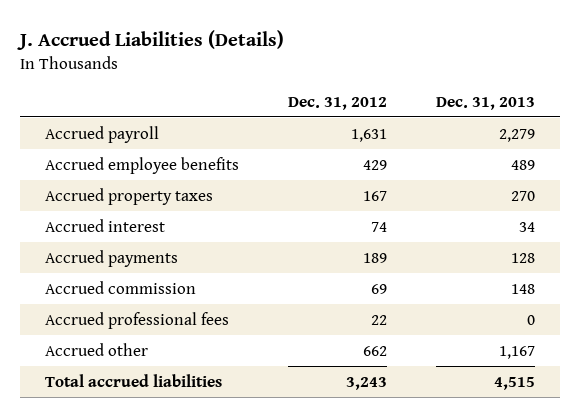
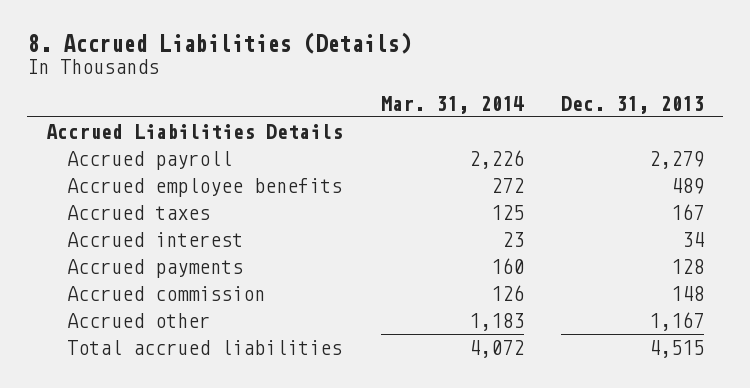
- J. Accrued Liabilities (Details)
+ 8. Accrued Liabilities (Details)
- | Dec. 31, 2012 | Dec. 31, 2013
+ | Mar. 31, 2014 | Dec. 31, 2013
+ Accrued Liabilities Details
- Accrued property taxes | 167 | 270
+ Accrued taxes | 125 | 167
- Accrued professional fees | 22 | 0

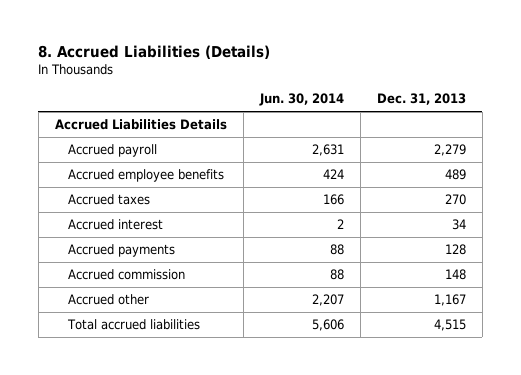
- | Mar. 31, 2014 | Dec. 31, 2013
+ | Jun. 30, 2014 | Dec. 31, 2013
- Accrued taxes | 125 | 167
+ Accrued taxes | 166 | 270

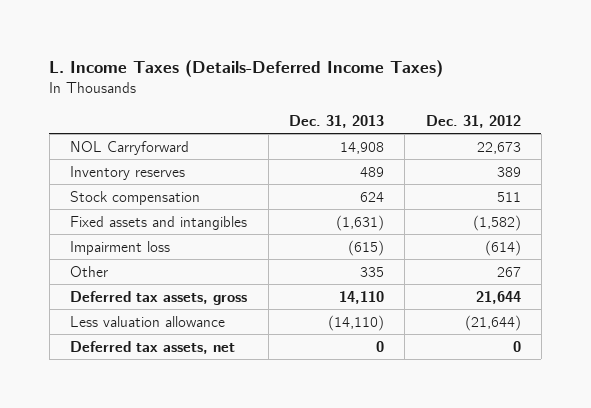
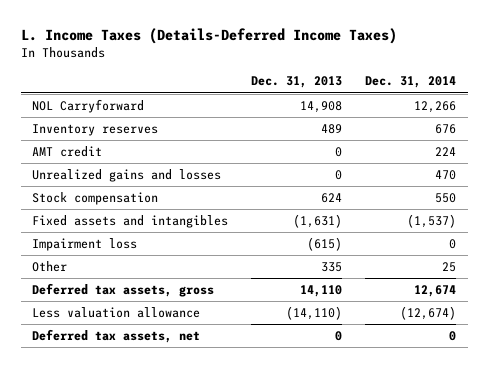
- | Dec. 31, 2013 | Dec. 31, 2012
+ | Dec. 31, 2013 | Dec. 31, 2014
+ AMT credit | 0 | 224
+ Unrealized gains and losses | 0 | 470

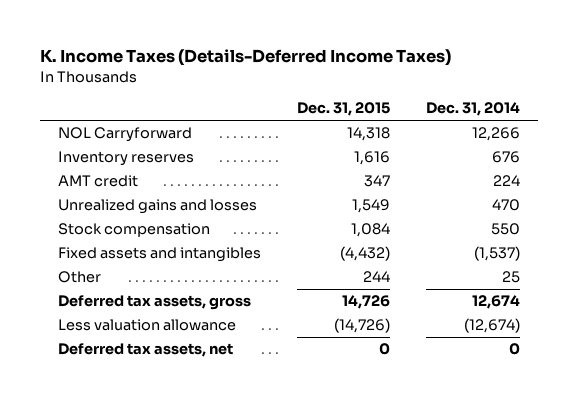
- L. Income Taxes (Details-Deferred Income Taxes)
+ K. Income Taxes (Details-Deferred Income Taxes)
- | Dec. 31, 2013 | Dec. 31, 2014
+ | Dec. 31, 2015 | Dec. 31, 2014
- Impairment loss | (615) | 0

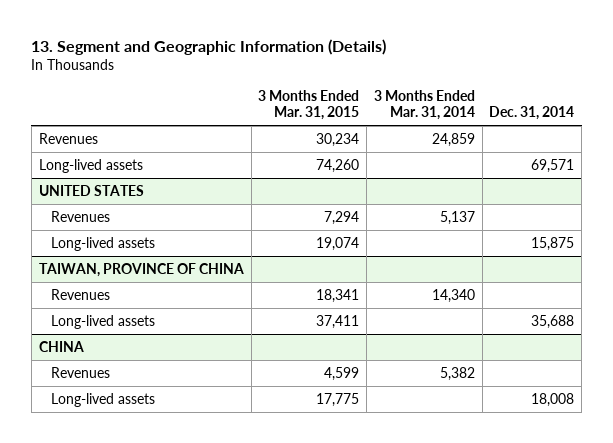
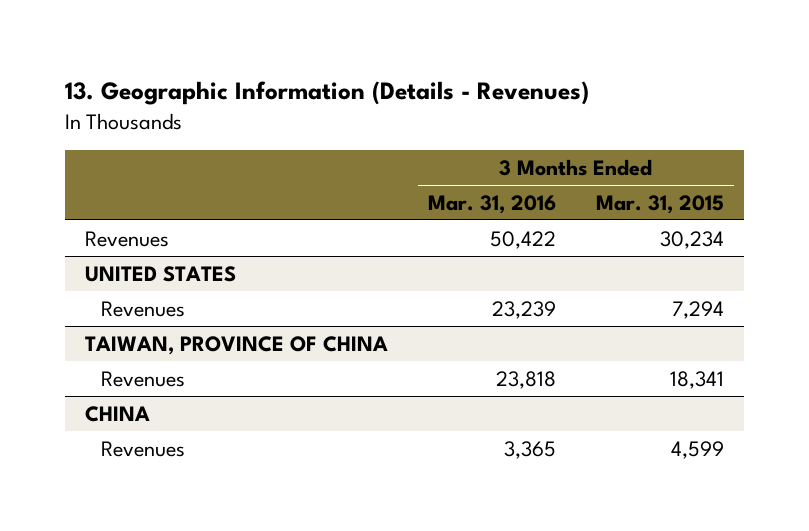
- 13. Segment and Geographic Information (Details)
+ 13. Geographic Information (Details - Revenues)
- | 3 Months Ended Mar. 31, 2015 | 3 Months Ended Mar. 31, 2014 | Dec. 31, 2014
+ | 3 Months Ended Mar. 31, 2016 | 3 Months Ended Mar. 31, 2015
- Long-lived assets | 74,260 | | 69,571
@ UNITED STATES
- Long-lived assets | 19,074 | | 15,875
@ TAIWAN, PROVINCE OF CHINA
- Long-lived assets | 37,411 | | 35,688
@ CHINA
- Long-lived assets | 17,775 | | 18,008

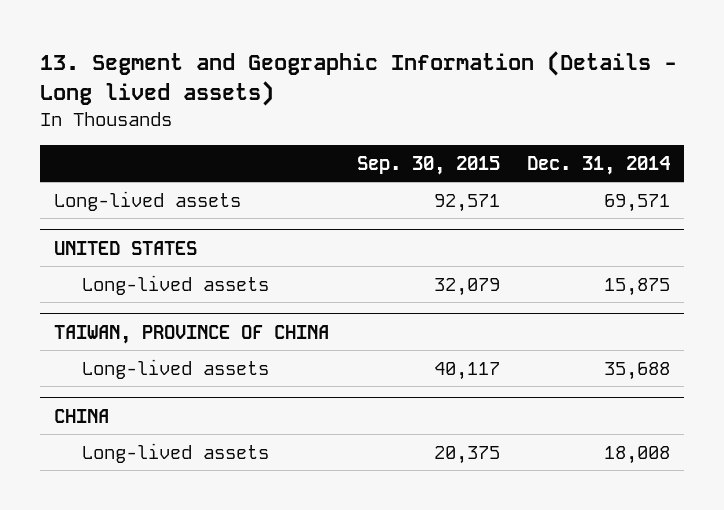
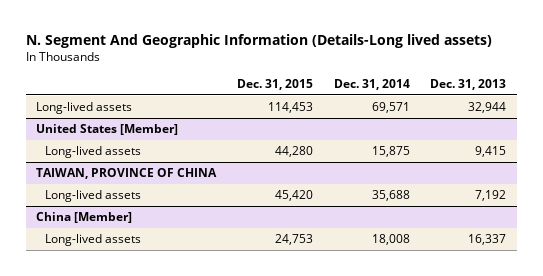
- 13. Segment and Geographic Information (Details - Long lived assets)
+ N. Segment And Geographic Information (Details-Long lived assets)
- | Sep. 30, 2015 | Dec. 31, 2014
+ | Dec. 31, 2015 | Dec. 31, 2014 | Dec. 31, 2013
- UNITED STATES
+ United States [Member]
- CHINA
+ China [Member]

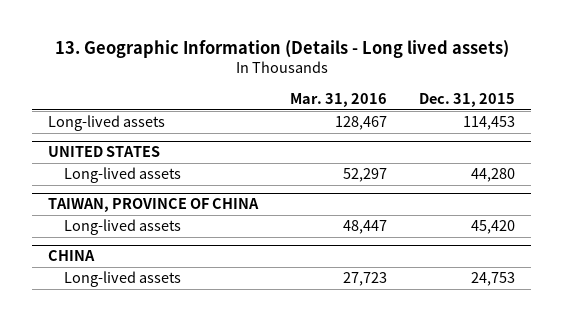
- N. Segment And Geographic Information (Details-Long lived assets)
+ 13. Geographic Information (Details - Long lived assets)
- | Dec. 31, 2015 | Dec. 31, 2014 | Dec. 31, 2013
+ | Mar. 31, 2016 | Dec. 31, 2015
- United States [Member]
+ UNITED STATES
- China [Member]
+ CHINA

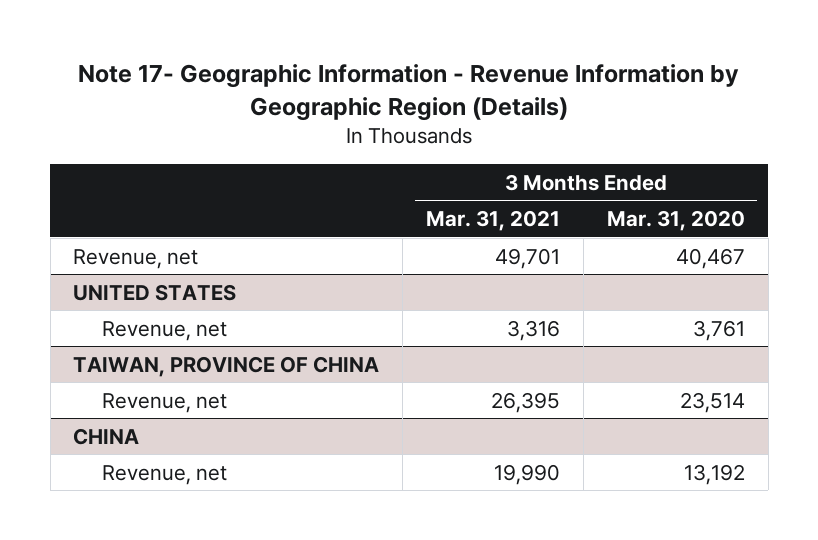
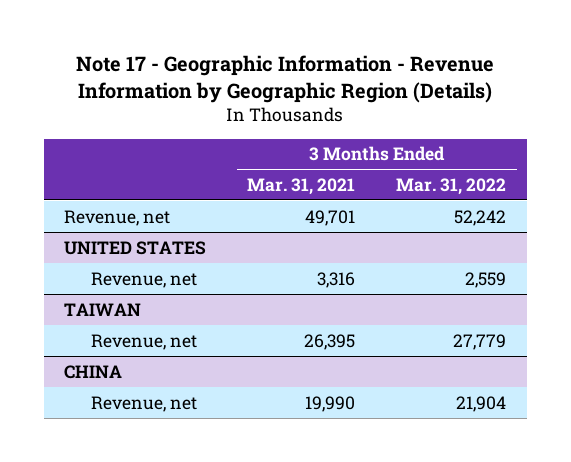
- Note 17- Geographic Information - Revenue Information by Geographic Region (Details)
+ Note 17 - Geographic Information - Revenue Information by Geographic Region (Details)
- | 3 Months Ended Mar. 31, 2021 | 3 Months Ended Mar. 31, 2020
+ | 3 Months Ended Mar. 31, 2021 | 3 Months Ended Mar. 31, 2022
- TAIWAN, PROVINCE OF CHINA
+ TAIWAN

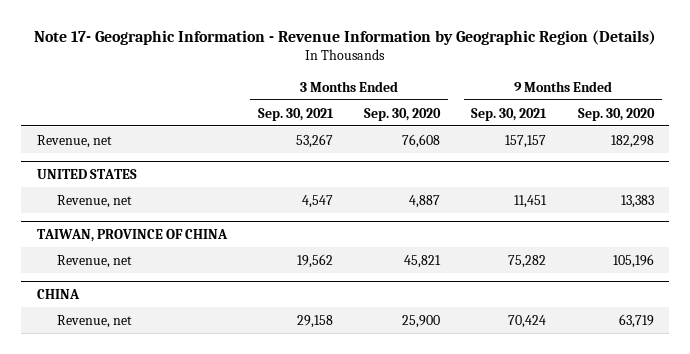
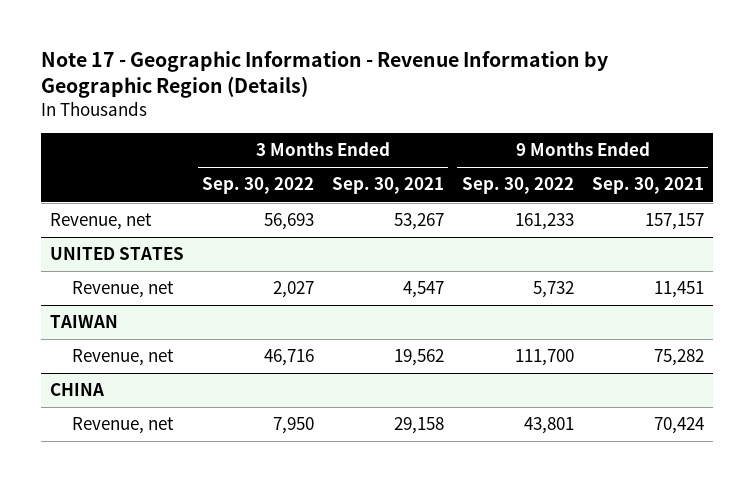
- Note 17- Geographic Information - Revenue Information by Geographic Region (Details)
+ Note 17 - Geographic Information - Revenue Information by Geographic Region (Details)
- | 3 Months Ended Sep. 30, 2021 | 3 Months Ended Sep. 30, 2020 | 9 Months Ended Sep. 30, 2021 | 9 Months Ended Sep. 30, 2020
+ | 3 Months Ended Sep. 30, 2022 | 3 Months Ended Sep. 30, 2021 | 9 Months Ended Sep. 30, 2022 | 9 Months Ended Sep. 30, 2021
- TAIWAN, PROVINCE OF CHINA
+ TAIWAN

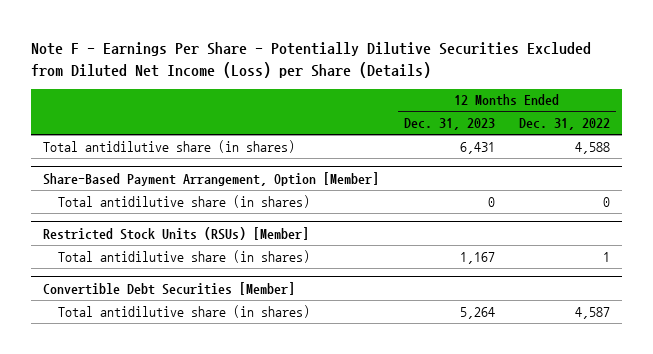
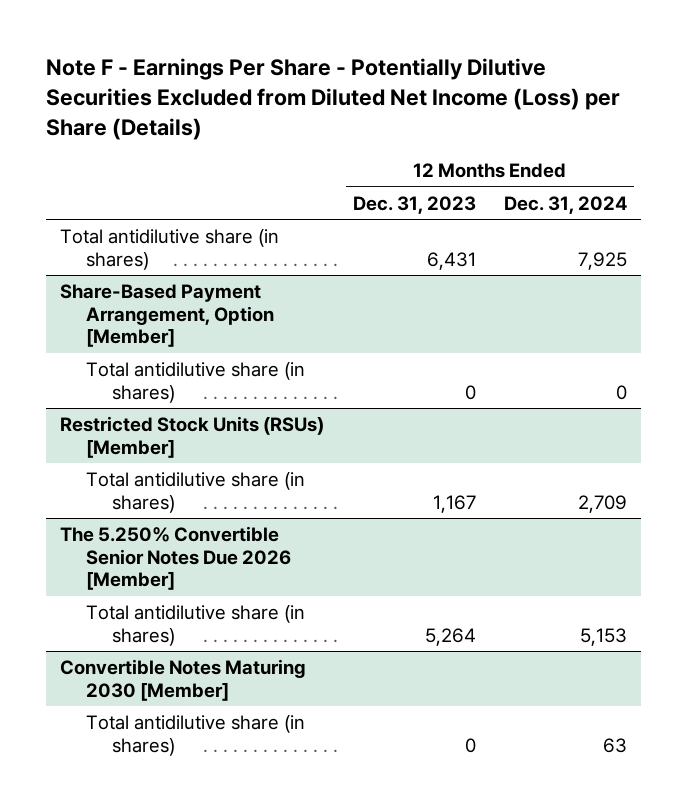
- | 12 Months Ended Dec. 31, 2023 | 12 Months Ended Dec. 31, 2022
+ | 12 Months Ended Dec. 31, 2023 | 12 Months Ended Dec. 31, 2024
- Convertible Debt Securities [Member]
+ The 5.250% Convertible Senior Notes Due 2026 [Member]
+ Convertible Notes Maturing 2030 [Member]
+ Total antidilutive share (in shares) | 0 | 63

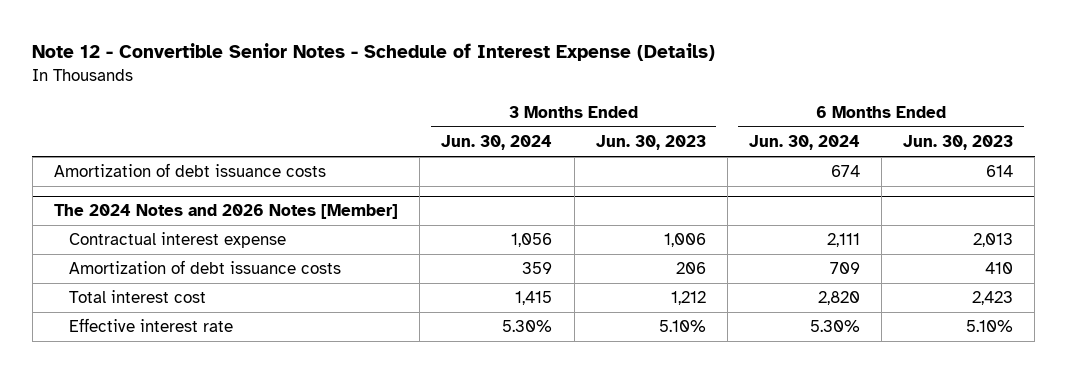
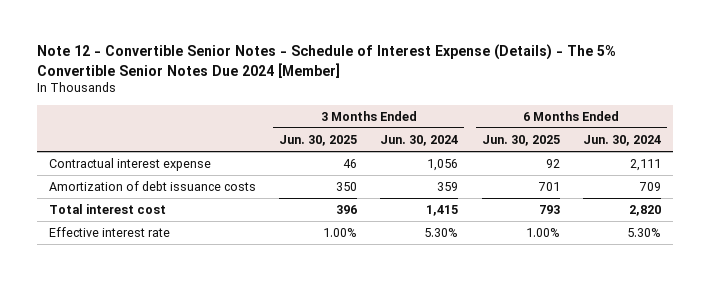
- Note 12 - Convertible Senior Notes - Schedule of Interest Expense (Details)
+ Note 12 - Convertible Senior Notes - Schedule of Interest Expense (Details) - The 5% Convertible Senior Notes Due 2024 [Member]
- | 3 Months Ended Jun. 30, 2024 | 3 Months Ended Jun. 30, 2023 | 6 Months Ended Jun. 30, 2024 | 6 Months Ended Jun. 30, 2023
+ | 3 Months Ended Jun. 30, 2025 | 3 Months Ended Jun. 30, 2024 | 6 Months Ended Jun. 30, 2025 | 6 Months Ended Jun. 30, 2024
- Amortization of debt issuance costs | | | 674 | 614
- The 2024 Notes and 2026 Notes [Member]

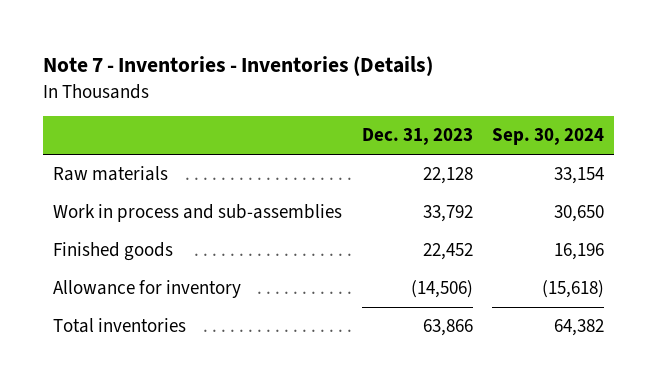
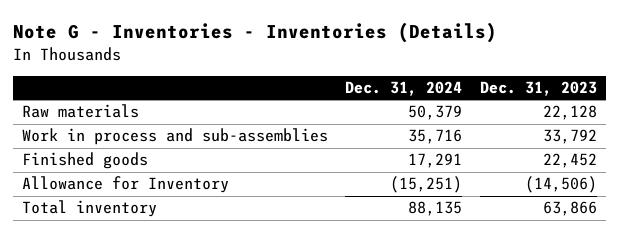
- Note 7 - Inventories - Inventories (Details)
+ Note G - Inventories - Inventories (Details)
- | Dec. 31, 2023 | Sep. 30, 2024
+ | Dec. 31, 2024 | Dec. 31, 2023
- Allowance for inventory | (14,506) | (15,618)
- Total inventories | 63,866 | 64,382
+ Allowance for Inventory | (15,251) | (14,506)
+ Total inventory | 88,135 | 63,866

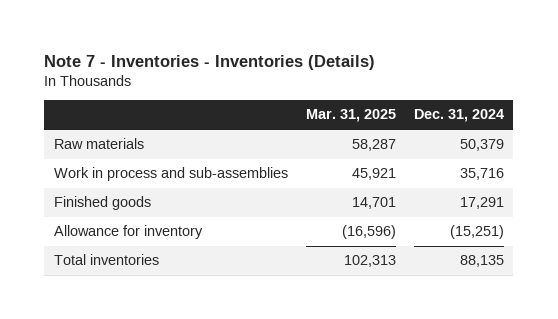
- Note G - Inventories - Inventories (Details)
+ Note 7 - Inventories - Inventories (Details)
- | Dec. 31, 2024 | Dec. 31, 2023
+ | Mar. 31, 2025 | Dec. 31, 2024
- Allowance for Inventory | (15,251) | (14,506)
- Total inventory | 88,135 | 63,866
+ Allowance for inventory | (16,596) | (15,251)
+ Total inventories | 102,313 | 88,135

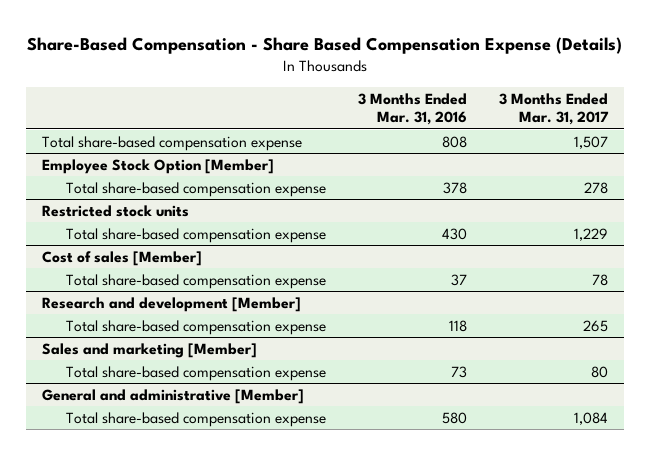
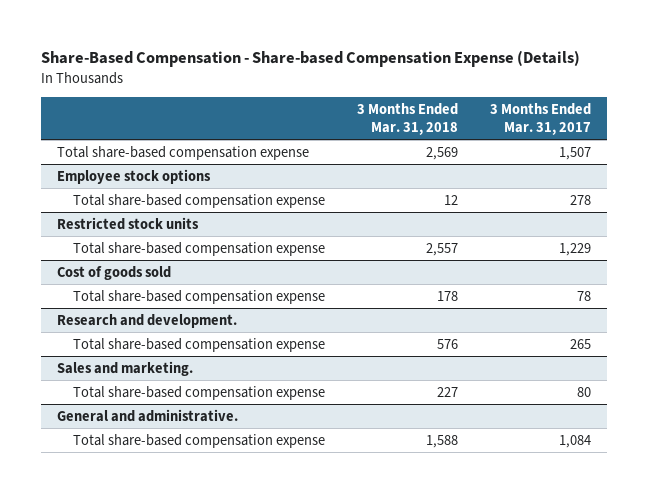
- Share-Based Compensation - Share Based Compensation Expense (Details)
+ Share-Based Compensation - Share-based Compensation Expense (Details)
- | 3 Months Ended Mar. 31, 2016 | 3 Months Ended Mar. 31, 2017
+ | 3 Months Ended Mar. 31, 2018 | 3 Months Ended Mar. 31, 2017
- Employee Stock Option [Member]
+ Employee stock options
- Cost of sales [Member]
+ Cost of goods sold
- Research and development [Member]
+ Research and development.
- Sales and marketing [Member]
+ Sales and marketing.
- General and administrative [Member]
+ General and administrative.

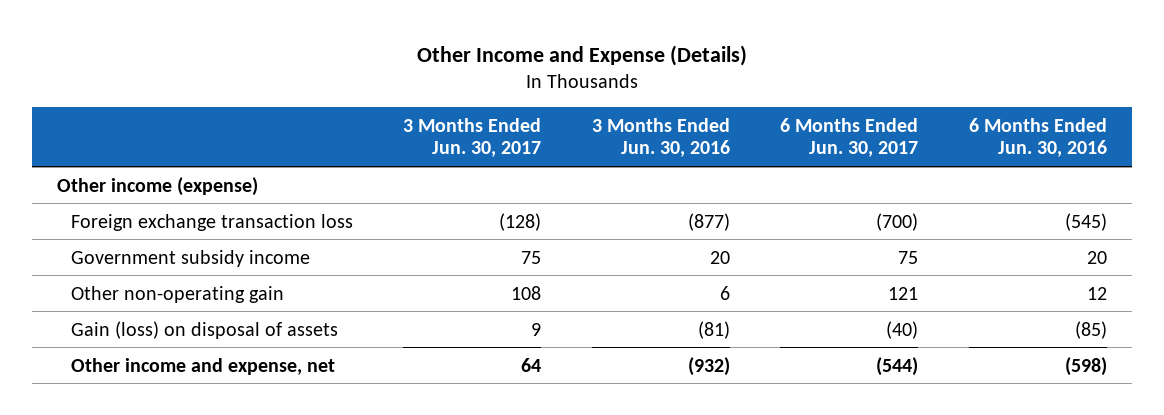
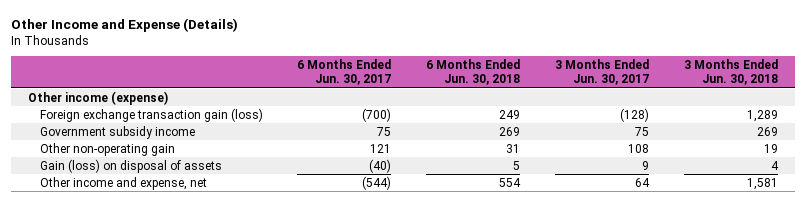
- | 3 Months Ended Jun. 30, 2017 | 3 Months Ended Jun. 30, 2016 | 6 Months Ended Jun. 30, 2017 | 6 Months Ended Jun. 30, 2016
+ | 6 Months Ended Jun. 30, 2017 | 6 Months Ended Jun. 30, 2018 | 3 Months Ended Jun. 30, 2017 | 3 Months Ended Jun. 30, 2018
- Foreign exchange transaction loss | (128) | (877) | (700) | (545)
+ Foreign exchange transaction gain (loss) | (700) | 249 | (128) | 1,289

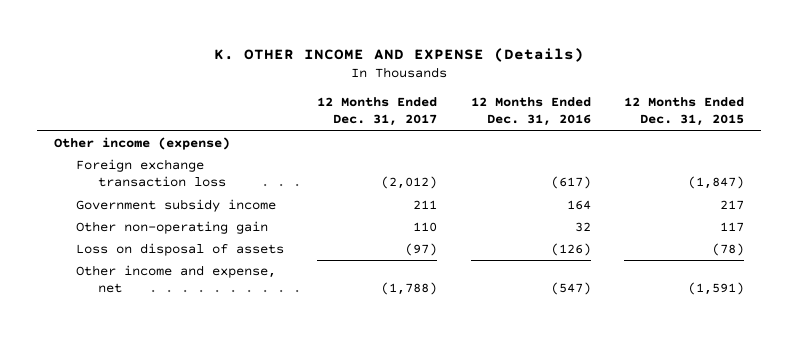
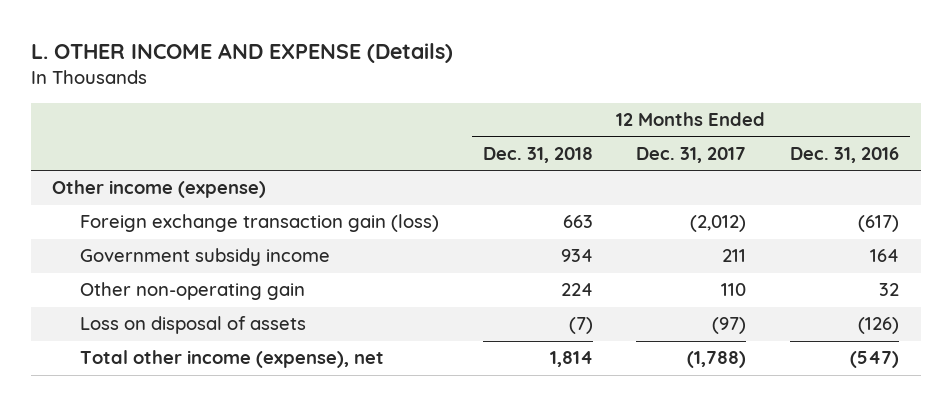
- K. OTHER INCOME AND EXPENSE (Details)
+ L. OTHER INCOME AND EXPENSE (Details)
- | 12 Months Ended Dec. 31, 2017 | 12 Months Ended Dec. 31, 2016 | 12 Months Ended Dec. 31, 2015
+ | 12 Months Ended Dec. 31, 2018 | 12 Months Ended Dec. 31, 2017 | 12 Months Ended Dec. 31, 2016
- Foreign exchange transaction loss | (2,012) | (617) | (1,847)
+ Foreign exchange transaction gain (loss) | 663 | (2,012) | (617)
- Other income and expense, net | (1,788) | (547) | (1,591)
+ Total other income (expense), net | 1,814 | (1,788) | (547)

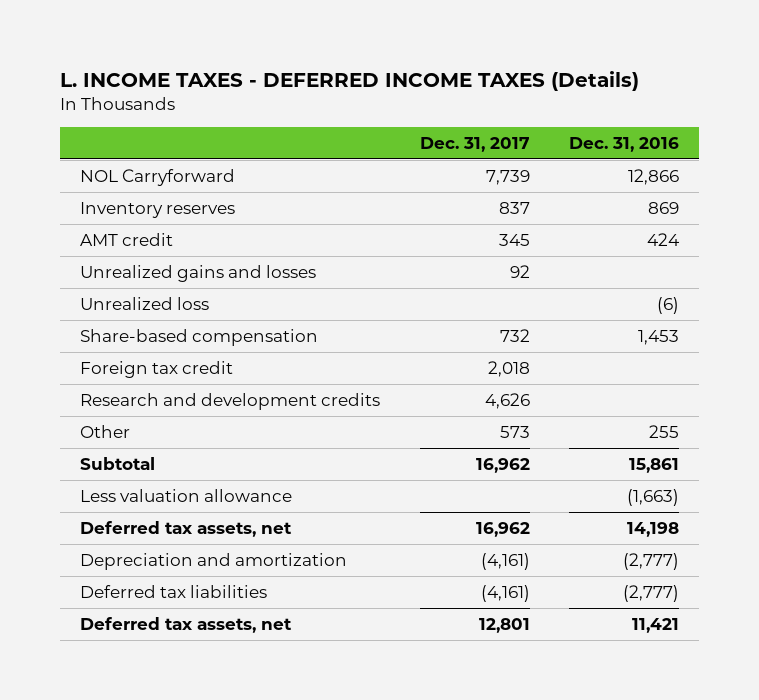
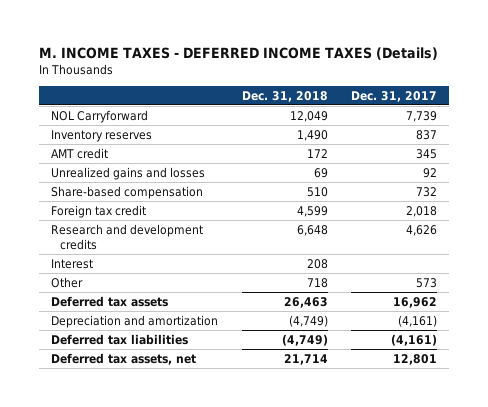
- L. INCOME TAXES - DEFERRED INCOME TAXES (Details)
+ M. INCOME TAXES - DEFERRED INCOME TAXES (Details)
- | Dec. 31, 2017 | Dec. 31, 2016
+ | Dec. 31, 2018 | Dec. 31, 2017
- Unrealized loss | | (6)
+ Interest | 208 |
- Subtotal | 16,962 | 15,861
- Less valuation allowance | | (1,663)
- Deferred tax assets, net | 16,962 | 14,198
+ Deferred tax assets | 26,463 | 16,962

